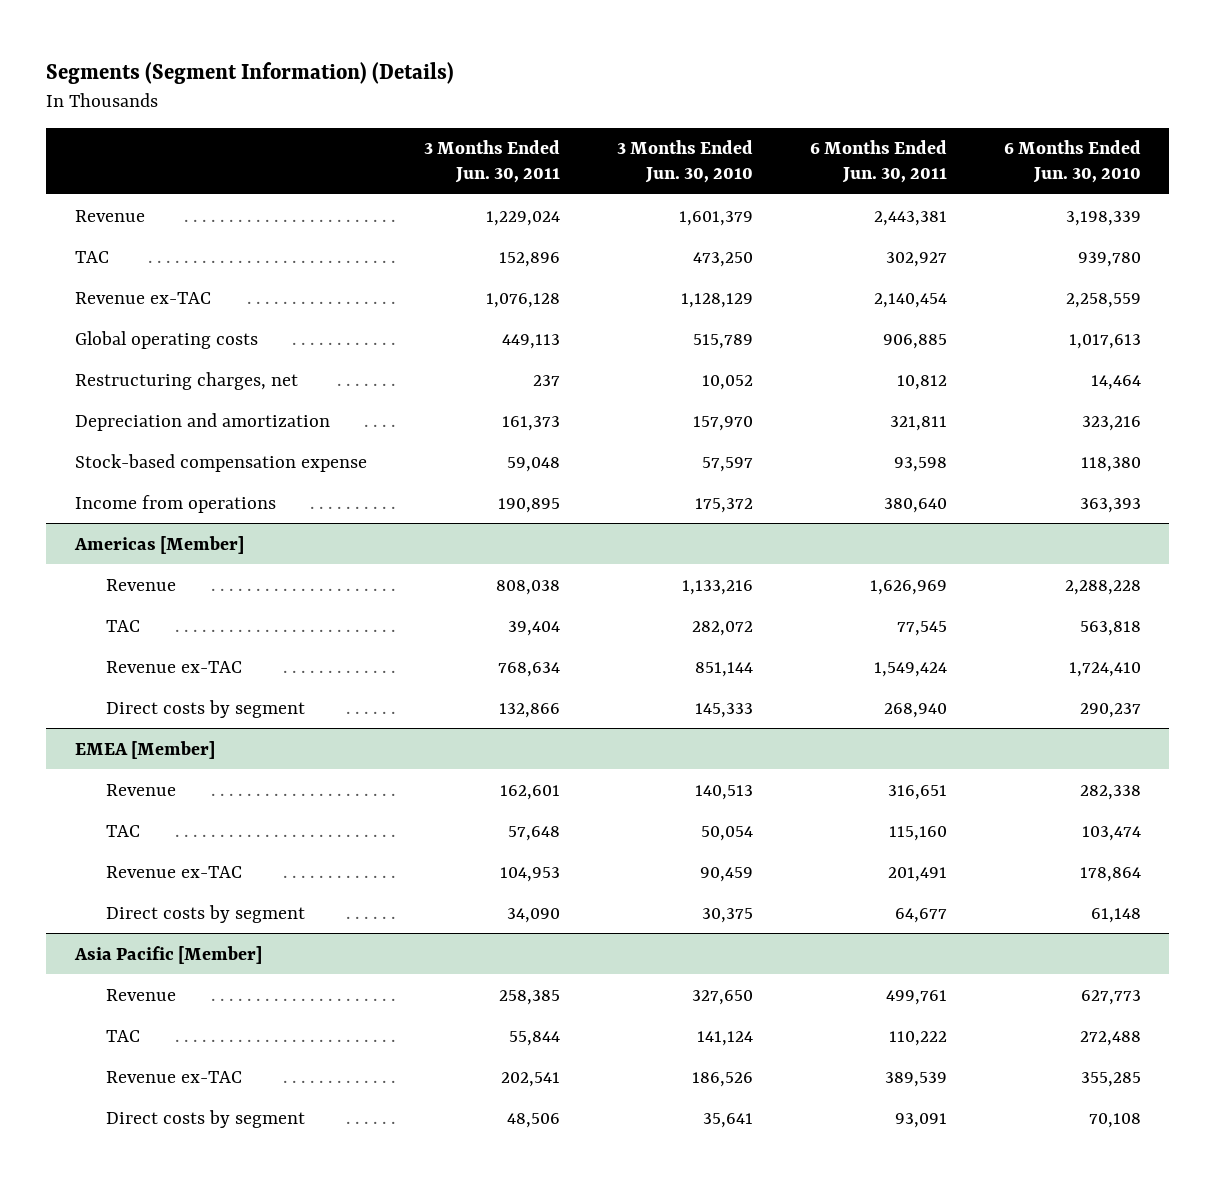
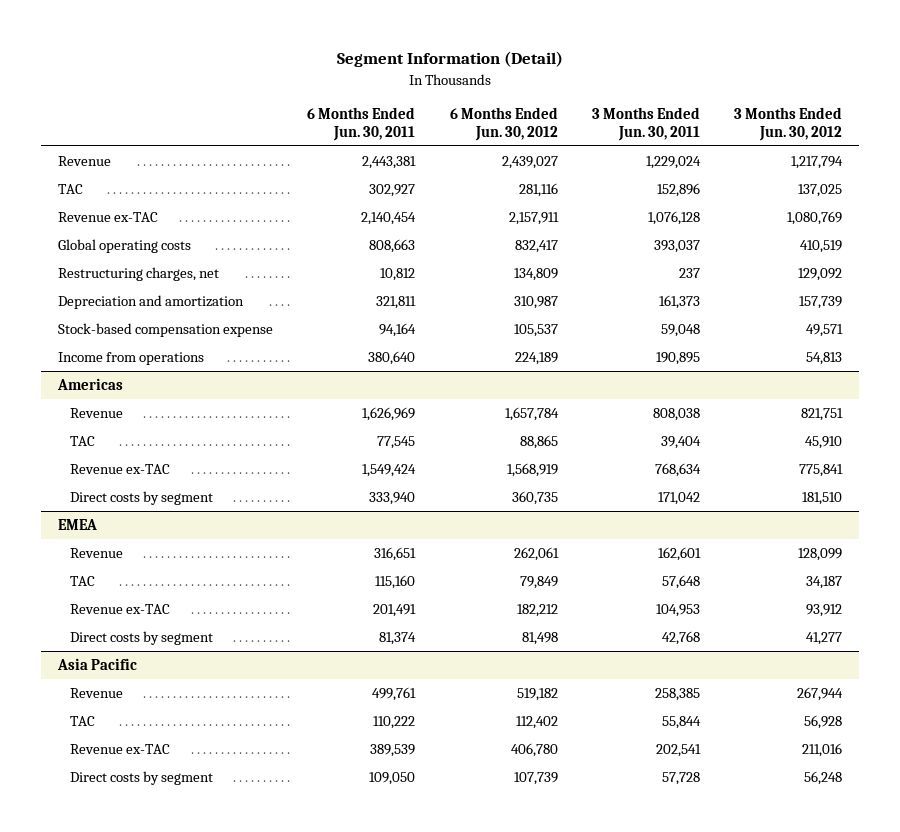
- Segments (Segment Information) (Details)
+ Segment Information (Detail)
- | 3 Months Ended Jun. 30, 2011 | 3 Months Ended Jun. 30, 2010 | 6 Months Ended Jun. 30, 2011 | 6 Months Ended Jun. 30, 2010
+ | 6 Months Ended Jun. 30, 2011 | 6 Months Ended Jun. 30, 2012 | 3 Months Ended Jun. 30, 2011 | 3 Months Ended Jun. 30, 2012
- Global operating costs | 449,113 | 515,789 | 906,885 | 1,017,613
+ Global operating costs | 808,663 | 832,417 | 393,037 | 410,519
- Stock-based compensation expense | 59,048 | 57,597 | 93,598 | 118,380
+ Stock-based compensation expense | 94,164 | 105,537 | 59,048 | 49,571
- Americas [Member]
+ Americas
- Direct costs by segment | 132,866 | 145,333 | 268,940 | 290,237
- EMEA [Member]
+ Direct costs by segment | 333,940 | 360,735 | 171,042 | 181,510
+ EMEA
- Direct costs by segment | 34,090 | 30,375 | 64,677 | 61,148
- Asia Pacific [Member]
+ Direct costs by segment | 81,374 | 81,498 | 42,768 | 41,277
+ Asia Pacific
- Direct costs by segment | 48,506 | 35,641 | 93,091 | 70,108
+ Direct costs by segment | 109,050 | 107,739 | 57,728 | 56,248

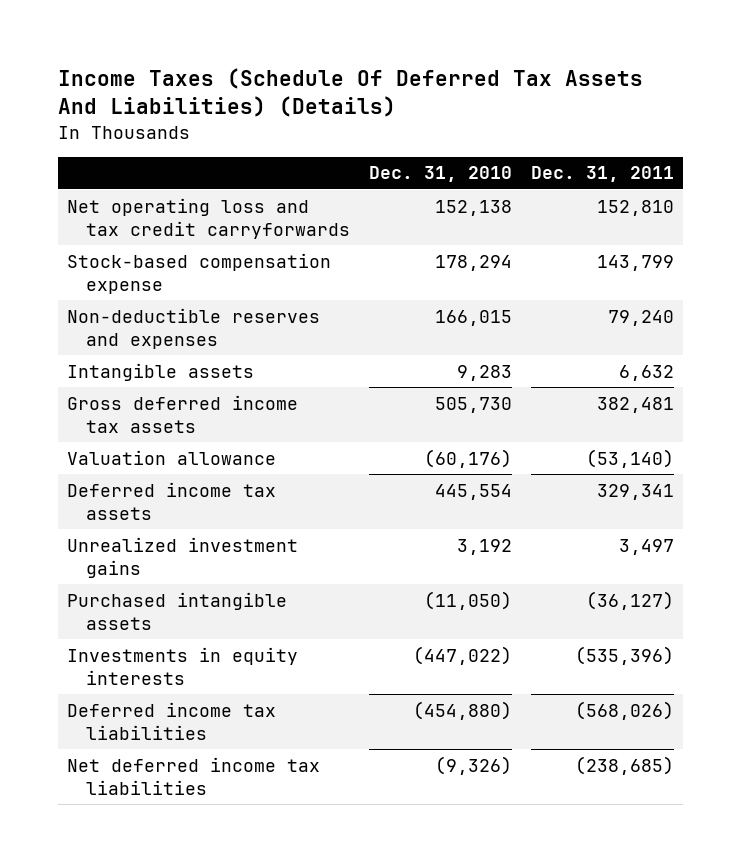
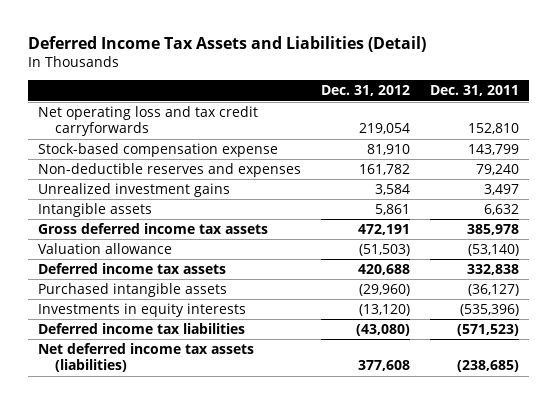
- Income Taxes (Schedule Of Deferred Tax Assets And Liabilities) (Details)
+ Deferred Income Tax Assets and Liabilities (Detail)
- | Dec. 31, 2010 | Dec. 31, 2011
+ | Dec. 31, 2012 | Dec. 31, 2011
moved up: Unrealized investment gains | 3,584 | 3,497
- Gross deferred income tax assets | 505,730 | 382,481
+ Gross deferred income tax assets | 472,191 | 385,978
- Deferred income tax assets | 445,554 | 329,341
+ Deferred income tax assets | 420,688 | 332,838
- Deferred income tax liabilities | (454,880) | (568,026)
- Net deferred income tax liabilities | (9,326) | (238,685)
+ Deferred income tax liabilities | (43,080) | (571,523)
+ Net deferred income tax assets (liabilities) | 377,608 | (238,685)

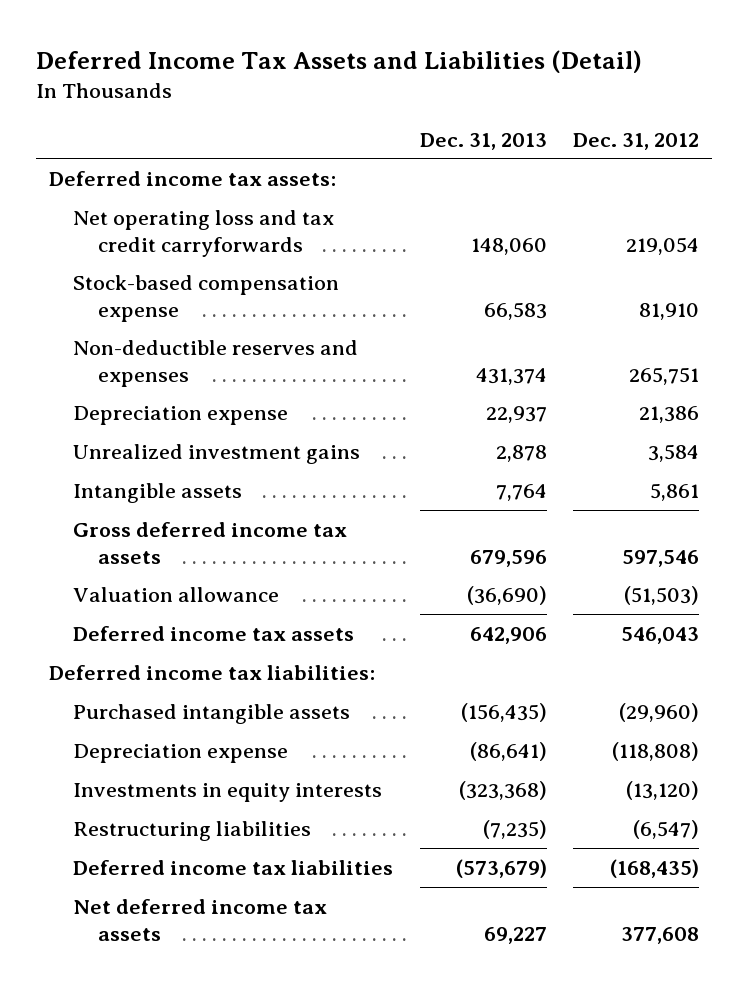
- | Dec. 31, 2012 | Dec. 31, 2011
+ | Dec. 31, 2013 | Dec. 31, 2012
+ Deferred income tax assets:
- Non-deductible reserves and expenses | 161,782 | 79,240
+ Non-deductible reserves and expenses | 431,374 | 265,751
+ Depreciation expense | 22,937 | 21,386
- Gross deferred income tax assets | 472,191 | 385,978
+ Gross deferred income tax assets | 679,596 | 597,546
- Deferred income tax assets | 420,688 | 332,838
+ Deferred income tax assets | 642,906 | 546,043
+ Deferred income tax liabilities:
+ Depreciation expense | (86,641) | (118,808)
- Deferred income tax liabilities | (43,080) | (571,523)
- Net deferred income tax assets (liabilities) | 377,608 | (238,685)
+ Restructuring liabilities | (7,235) | (6,547)
+ Deferred income tax liabilities | (573,679) | (168,435)
+ Net deferred income tax assets | 69,227 | 377,608

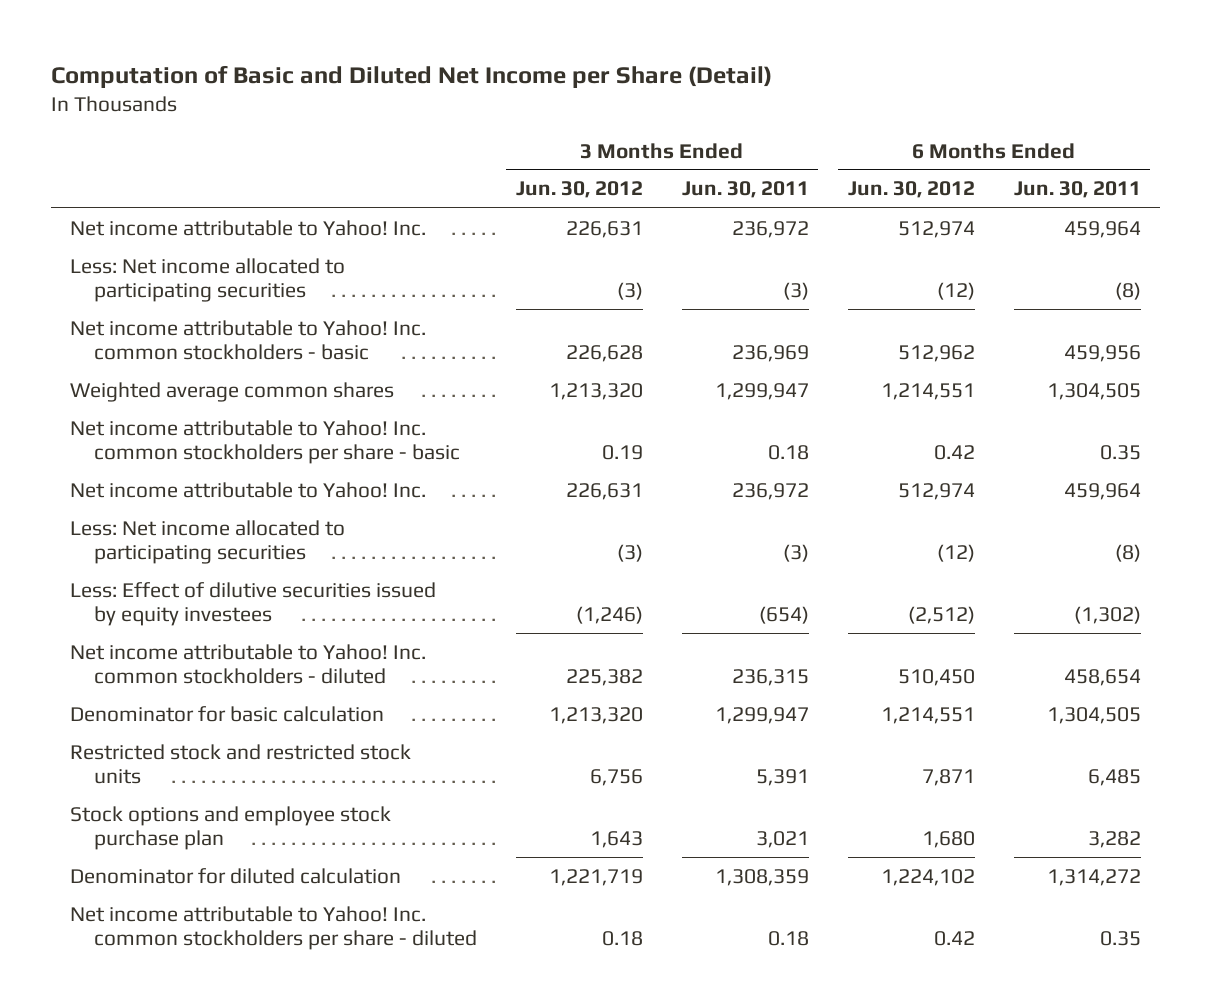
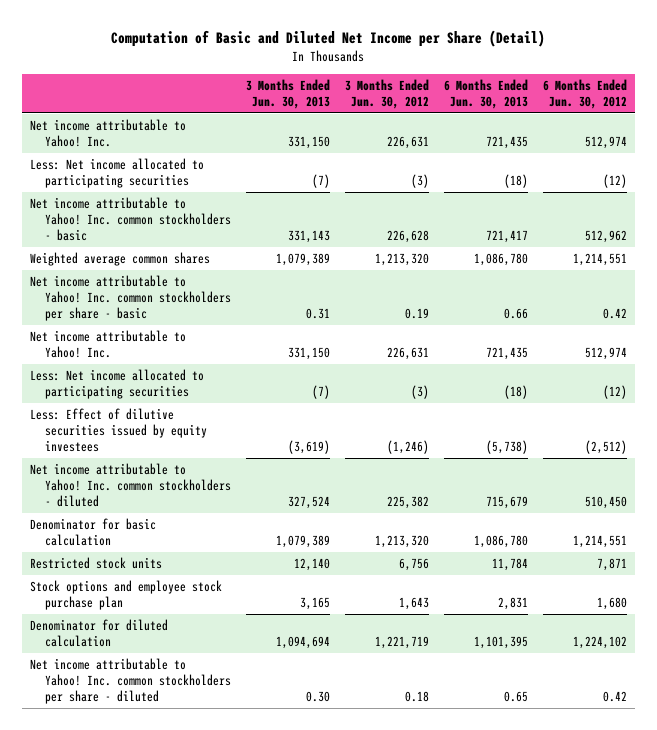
- | 3 Months Ended Jun. 30, 2012 | 3 Months Ended Jun. 30, 2011 | 6 Months Ended Jun. 30, 2012 | 6 Months Ended Jun. 30, 2011
+ | 3 Months Ended Jun. 30, 2013 | 3 Months Ended Jun. 30, 2012 | 6 Months Ended Jun. 30, 2013 | 6 Months Ended Jun. 30, 2012
- Restricted stock and restricted stock units | 6,756 | 5,391 | 7,871 | 6,485
+ Restricted stock units | 12,140 | 6,756 | 11,784 | 7,871

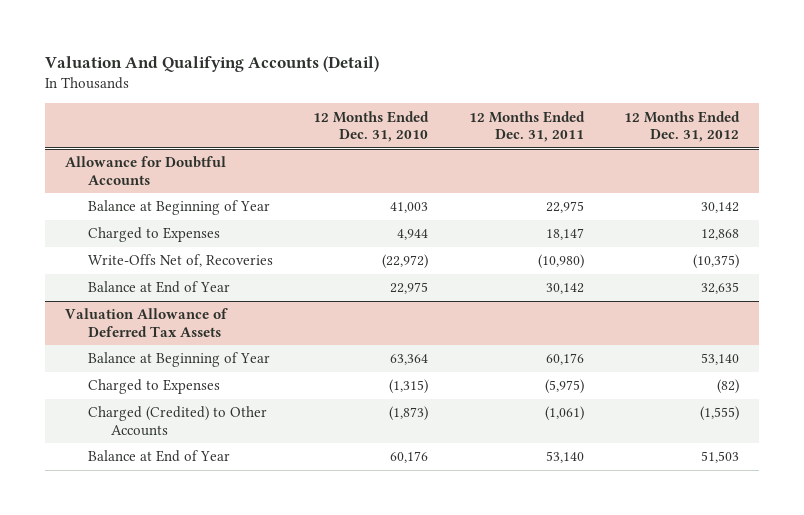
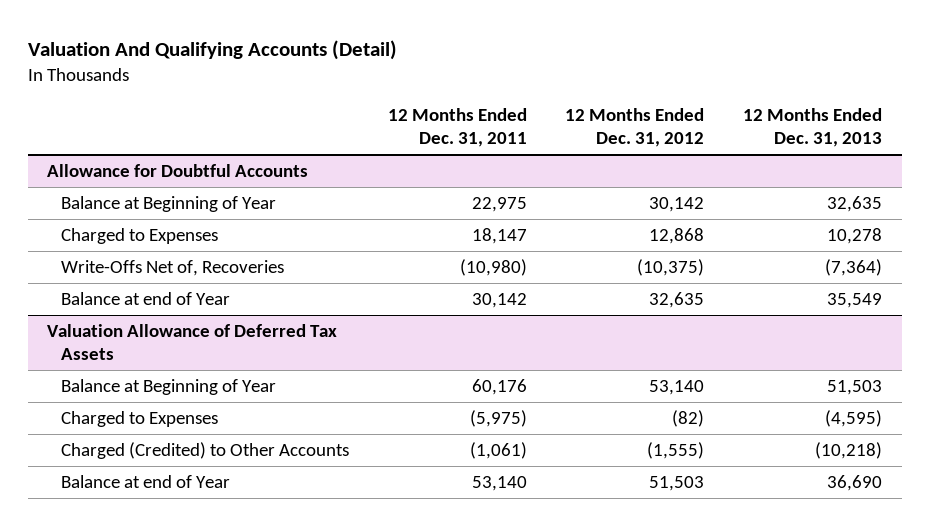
- | 12 Months Ended Dec. 31, 2010 | 12 Months Ended Dec. 31, 2011 | 12 Months Ended Dec. 31, 2012
+ | 12 Months Ended Dec. 31, 2011 | 12 Months Ended Dec. 31, 2012 | 12 Months Ended Dec. 31, 2013
@ Allowance for Doubtful Accounts
- Balance at End of Year | 22,975 | 30,142 | 32,635
+ Balance at end of Year | 30,142 | 32,635 | 35,549
@ Valuation Allowance of Deferred Tax Assets
- Balance at End of Year | 60,176 | 53,140 | 51,503
+ Balance at end of Year | 53,140 | 51,503 | 36,690

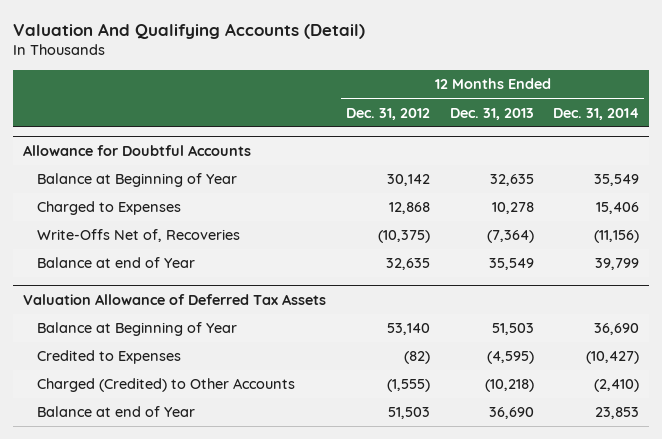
- | 12 Months Ended Dec. 31, 2011 | 12 Months Ended Dec. 31, 2012 | 12 Months Ended Dec. 31, 2013
+ | 12 Months Ended Dec. 31, 2012 | 12 Months Ended Dec. 31, 2013 | 12 Months Ended Dec. 31, 2014
@ Valuation Allowance of Deferred Tax Assets
- Charged to Expenses | (5,975) | (82) | (4,595)
+ Credited to Expenses | (82) | (4,595) | (10,427)

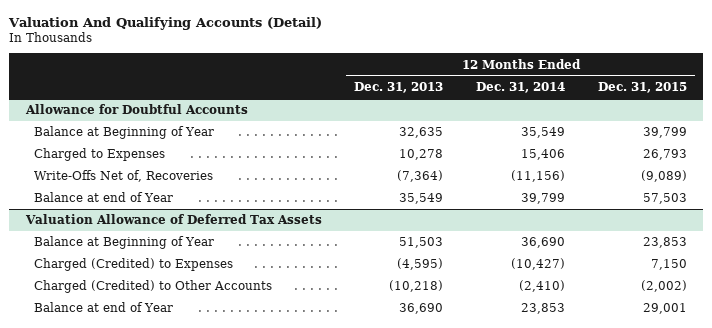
- | 12 Months Ended Dec. 31, 2012 | 12 Months Ended Dec. 31, 2013 | 12 Months Ended Dec. 31, 2014
+ | 12 Months Ended Dec. 31, 2013 | 12 Months Ended Dec. 31, 2014 | 12 Months Ended Dec. 31, 2015
@ Valuation Allowance of Deferred Tax Assets
- Credited to Expenses | (82) | (4,595) | (10,427)
+ Charged (Credited) to Expenses | (4,595) | (10,427) | 7,150

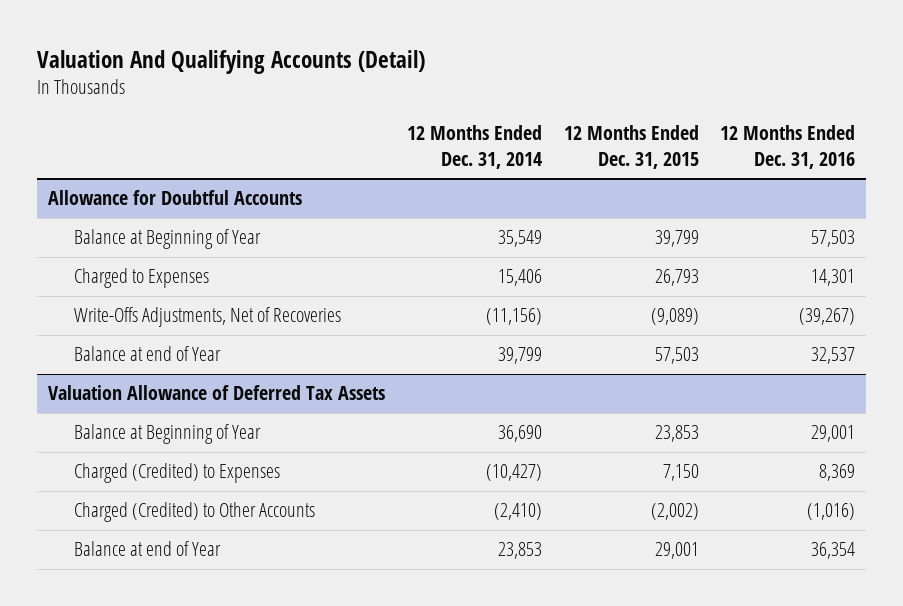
- | 12 Months Ended Dec. 31, 2013 | 12 Months Ended Dec. 31, 2014 | 12 Months Ended Dec. 31, 2015
+ | 12 Months Ended Dec. 31, 2014 | 12 Months Ended Dec. 31, 2015 | 12 Months Ended Dec. 31, 2016
@ Allowance for Doubtful Accounts
- Write-Offs Net of, Recoveries | (7,364) | (11,156) | (9,089)
+ Write-Offs Adjustments, Net of Recoveries | (11,156) | (9,089) | (39,267)

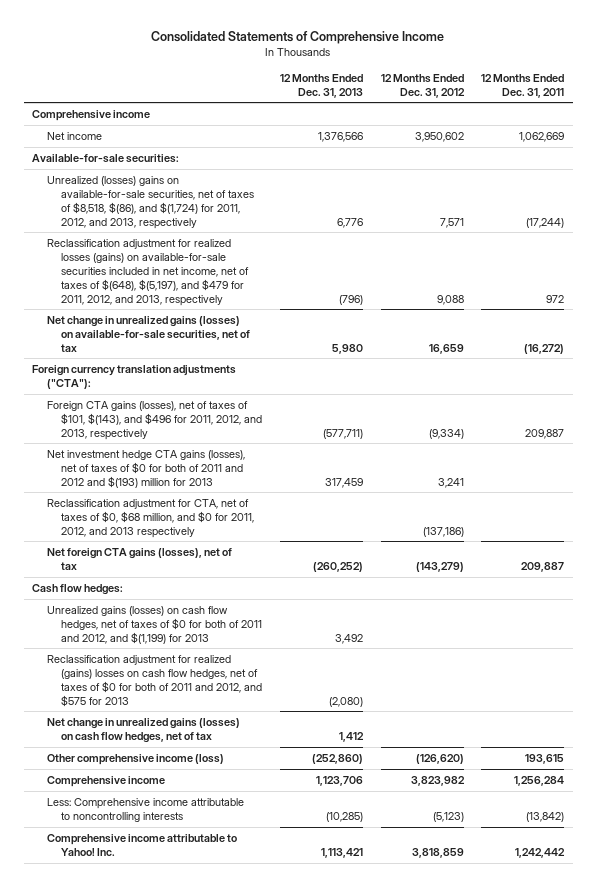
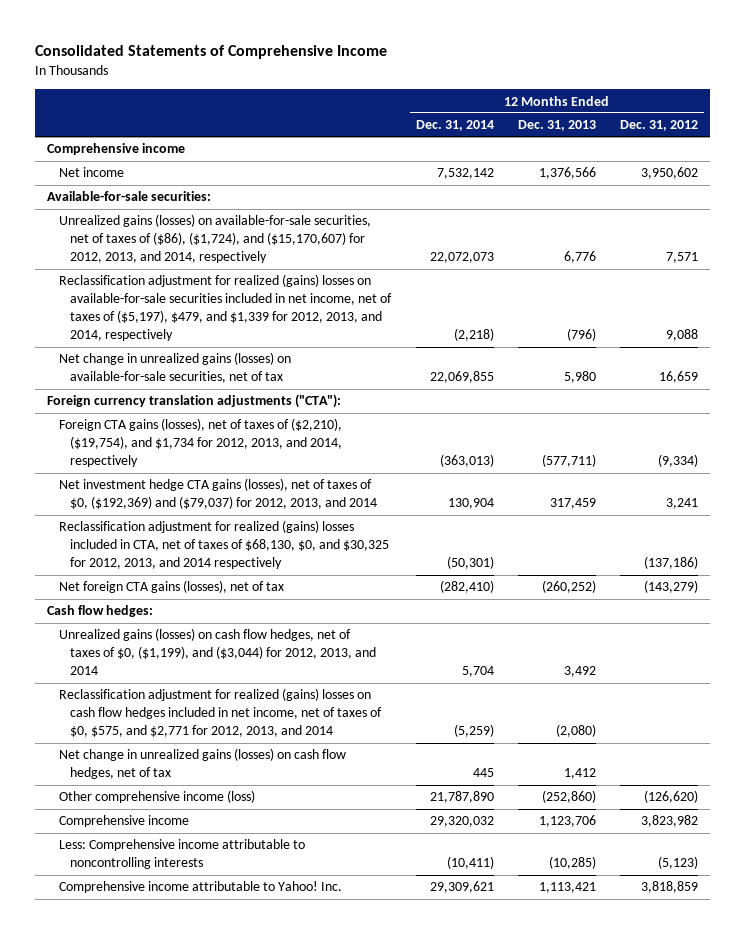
- | 12 Months Ended Dec. 31, 2013 | 12 Months Ended Dec. 31, 2012 | 12 Months Ended Dec. 31, 2011
+ | 12 Months Ended Dec. 31, 2014 | 12 Months Ended Dec. 31, 2013 | 12 Months Ended Dec. 31, 2012
- Unrealized (losses) gains on available-for-sale securities, net of taxes of $8,518, $(86), and $(1,724) for 2011, 2012, and 2013, respectively | 6,776 | 7,571 | (17,244)
- Reclassification adjustment for realized losses (gains) on available-for-sale securities included in net income, net of taxes of $(648), $(5,197), and $479 for 2011, 2012, and 2013, respectively | (796) | 9,088 | 972
+ Unrealized gains (losses) on available-for-sale securities, net of taxes of ($86), ($1,724), and ($15,170,607) for 2012, 2013, and 2014, respectively | 22,072,073 | 6,776 | 7,571
+ Reclassification adjustment for realized (gains) losses on available-for-sale securities included in net income, net of taxes of ($5,197), $479, and $1,339 for 2012, 2013, and 2014, respectively | (2,218) | (796) | 9,088
- Foreign CTA gains (losses), net of taxes of $101, $(143), and $496 for 2011, 2012, and 2013, respectively | (577,711) | (9,334) | 209,887
- Net investment hedge CTA gains (losses), net of taxes of $0 for both of 2011 and 2012 and $(193) million for 2013 | 317,459 | 3,241 |
- Reclassification adjustment for CTA, net of taxes of $0, $68 million, and $0 for 2011, 2012, and 2013 respectively | | (137,186) |
+ Foreign CTA gains (losses), net of taxes of ($2,210), ($19,754), and $1,734 for 2012, 2013, and 2014, respectively | (363,013) | (577,711) | (9,334)
+ Net investment hedge CTA gains (losses), net of taxes of $0, ($192,369) and ($79,037) for 2012, 2013, and 2014 | 130,904 | 317,459 | 3,241
+ Reclassification adjustment for realized (gains) losses included in CTA, net of taxes of $68,130, $0, and $30,325 for 2012, 2013, and 2014 respectively | (50,301) | | (137,186)
- Unrealized gains (losses) on cash flow hedges, net of taxes of $0 for both of 2011 and 2012, and $(1,199) for 2013 | 3,492 | |
- Reclassification adjustment for realized (gains) losses on cash flow hedges, net of taxes of $0 for both of 2011 and 2012, and $575 for 2013 | (2,080) | |
+ Unrealized gains (losses) on cash flow hedges, net of taxes of $0, ($1,199), and ($3,044) for 2012, 2013, and 2014 | 5,704 | 3,492 |
+ Reclassification adjustment for realized (gains) losses on cash flow hedges included in net income, net of taxes of $0, $575, and $2,771 for 2012, 2013, and 2014 | (5,259) | (2,080) |

